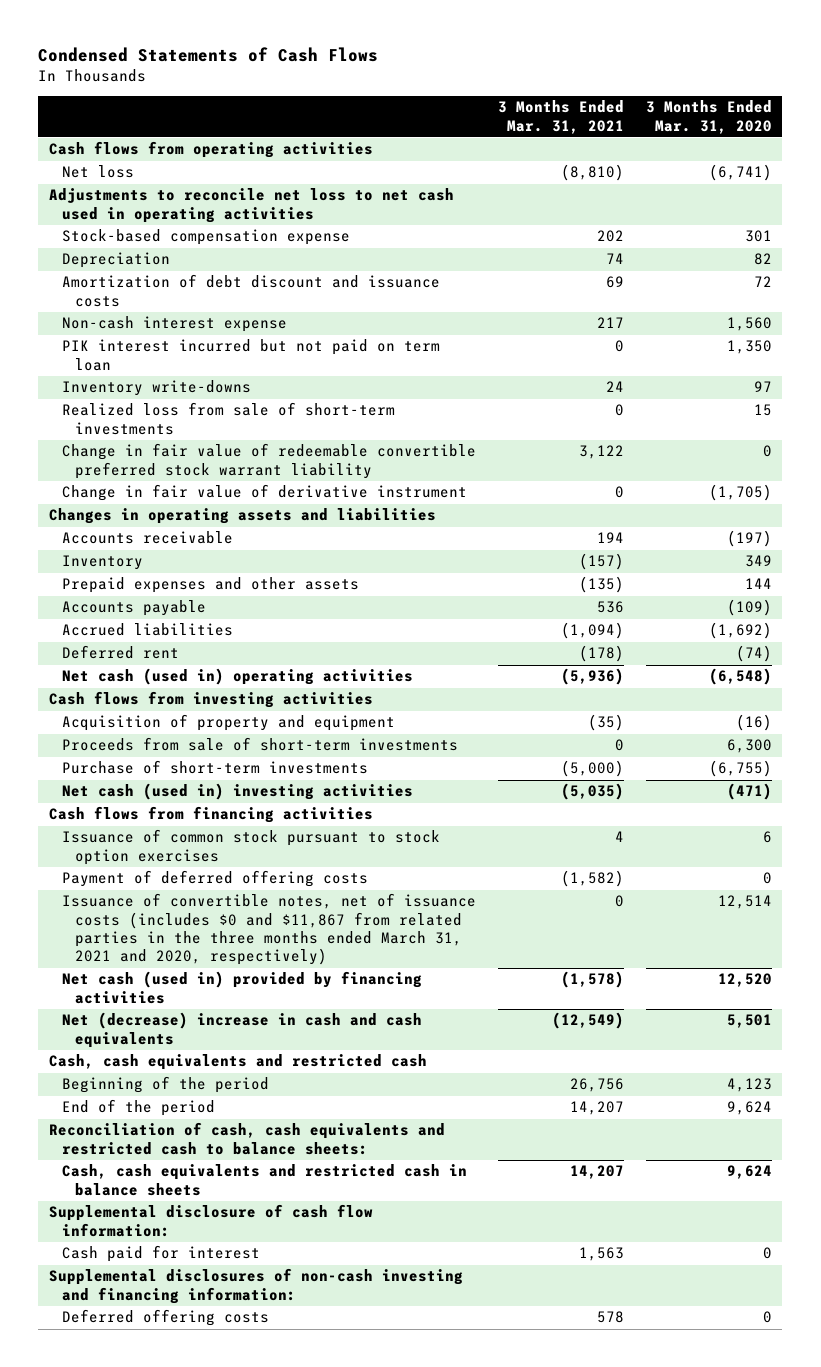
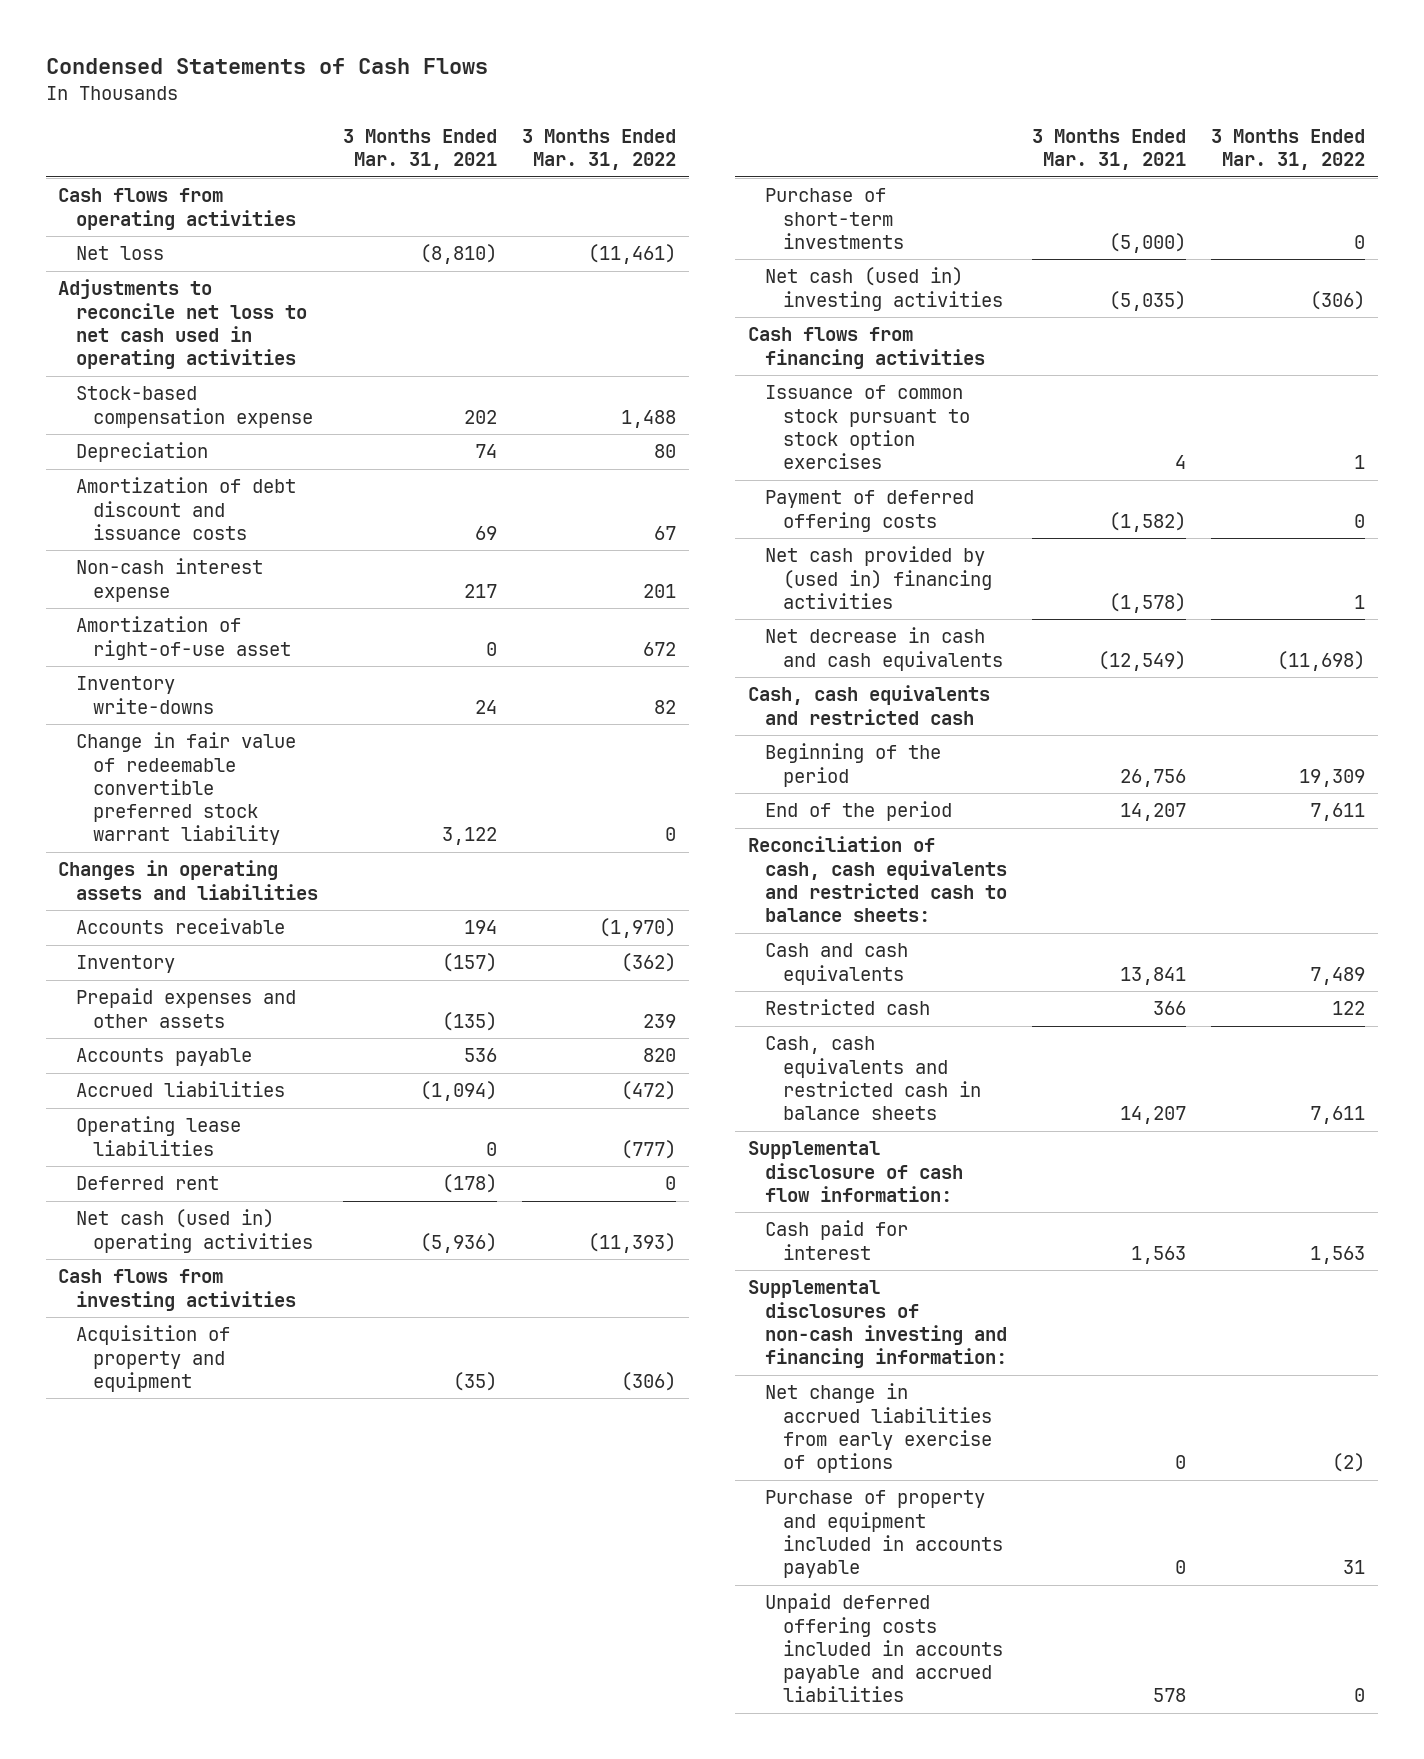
- | 3 Months Ended Mar. 31, 2021 | 3 Months Ended Mar. 31, 2020
+ | 3 Months Ended Mar. 31, 2021 | 3 Months Ended Mar. 31, 2022
- PIK interest incurred but not paid on term loan | 0 | 1,350
+ Amortization of right-of-use asset | 0 | 672
- Realized loss from sale of short-term investments | 0 | 15
- Change in fair value of derivative instrument | 0 | (1,705)
+ Operating lease liabilities | 0 | (777)
- Proceeds from sale of short-term investments | 0 | 6,300
- Issuance of convertible notes, net of issuance costs (includes $0 and $11,867 from related parties in the three months ended March 31, 2021 and 2020, respectively) | 0 | 12,514
- Net cash (used in) provided by financing activities | (1,578) | 12,520
- Net (decrease) increase in cash and cash equivalents | (12,549) | 5,501
+ Net cash provided by (used in) financing activities | (1,578) | 1
+ Net decrease in cash and cash equivalents | (12,549) | (11,698)
+ Cash and cash equivalents | 13,841 | 7,489
+ Restricted cash | 366 | 122
- Deferred offering costs | 578 | 0
+ Net change in accrued liabilities from early exercise of options | 0 | (2)
+ Purchase of property and equipment included in accounts payable | 0 | 31
+ Unpaid deferred offering costs included in accounts payable and accrued liabilities | 578 | 0

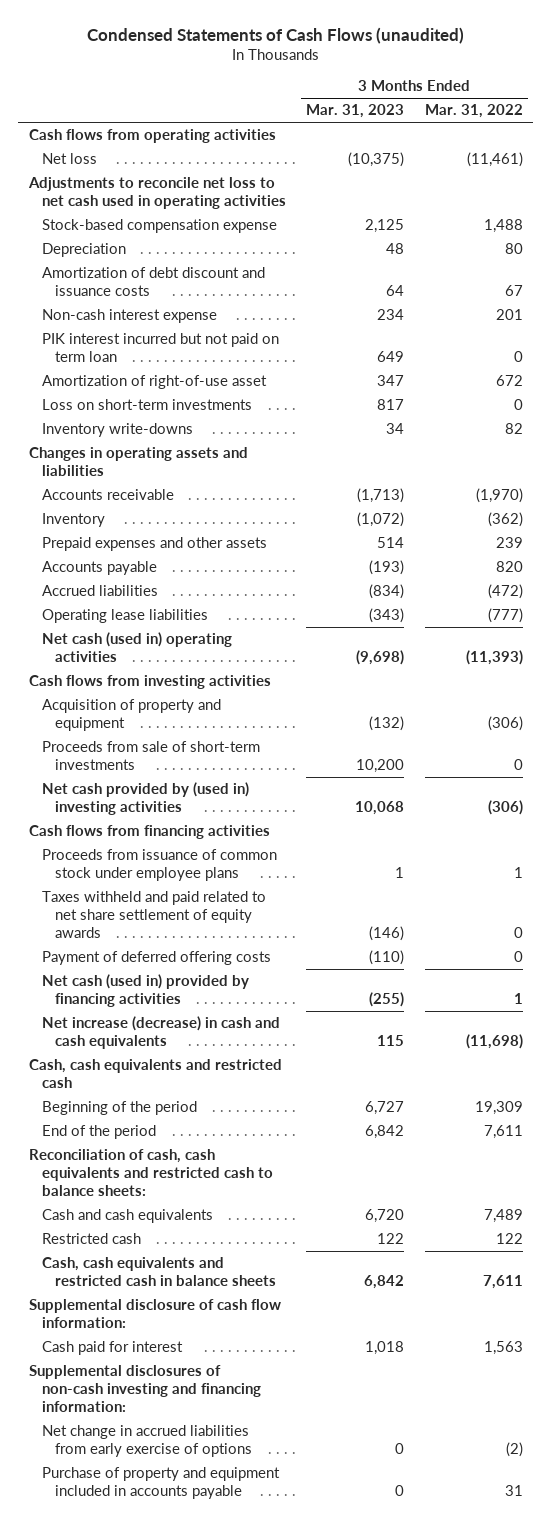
- Condensed Statements of Cash Flows
+ Condensed Statements of Cash Flows (unaudited)
- | 3 Months Ended Mar. 31, 2021 | 3 Months Ended Mar. 31, 2022
+ | 3 Months Ended Mar. 31, 2023 | 3 Months Ended Mar. 31, 2022
+ PIK interest incurred but not paid on term loan | 649 | 0
+ Loss on short-term investments | 817 | 0
- Change in fair value of redeemable convertible preferred stock warrant liability | 3,122 | 0
- Deferred rent | (178) | 0
- Purchase of short-term investments | (5,000) | 0
- Net cash (used in) investing activities | (5,035) | (306)
+ Proceeds from sale of short-term investments | 10,200 | 0
+ Net cash provided by (used in) investing activities | 10,068 | (306)
- Issuance of common stock pursuant to stock option exercises | 4 | 1
+ Proceeds from issuance of common stock under employee plans | 1 | 1
+ Taxes withheld and paid related to net share settlement of equity awards | (146) | 0
- Net cash provided by (used in) financing activities | (1,578) | 1
- Net decrease in cash and cash equivalents | (12,549) | (11,698)
+ Net cash (used in) provided by financing activities | (255) | 1
+ Net increase (decrease) in cash and cash equivalents | 115 | (11,698)
- Unpaid deferred offering costs included in accounts payable and accrued liabilities | 578 | 0

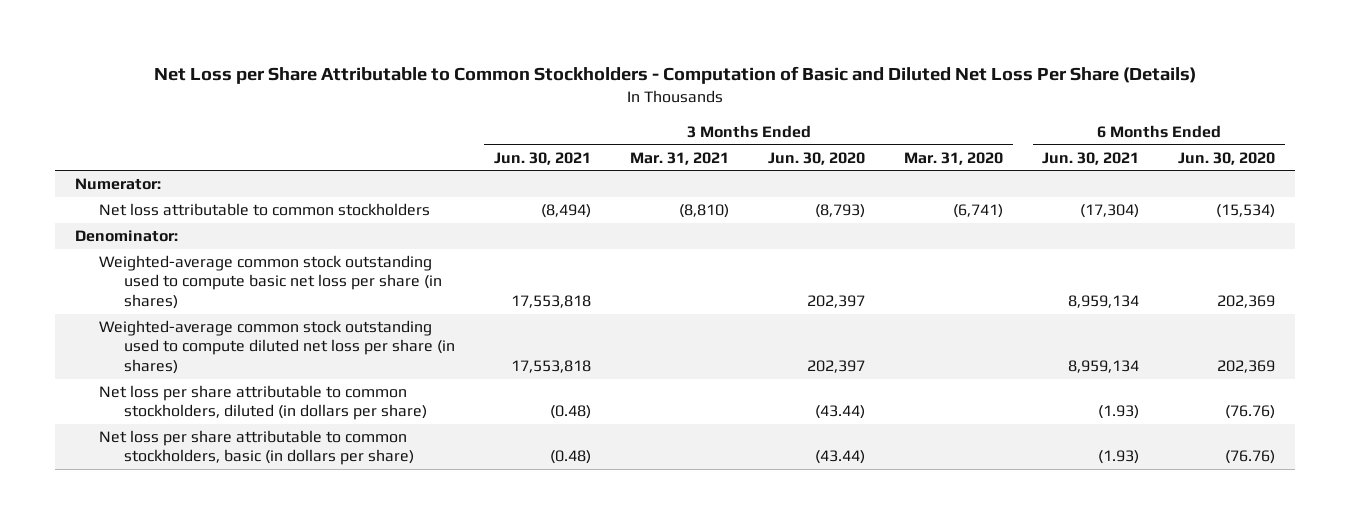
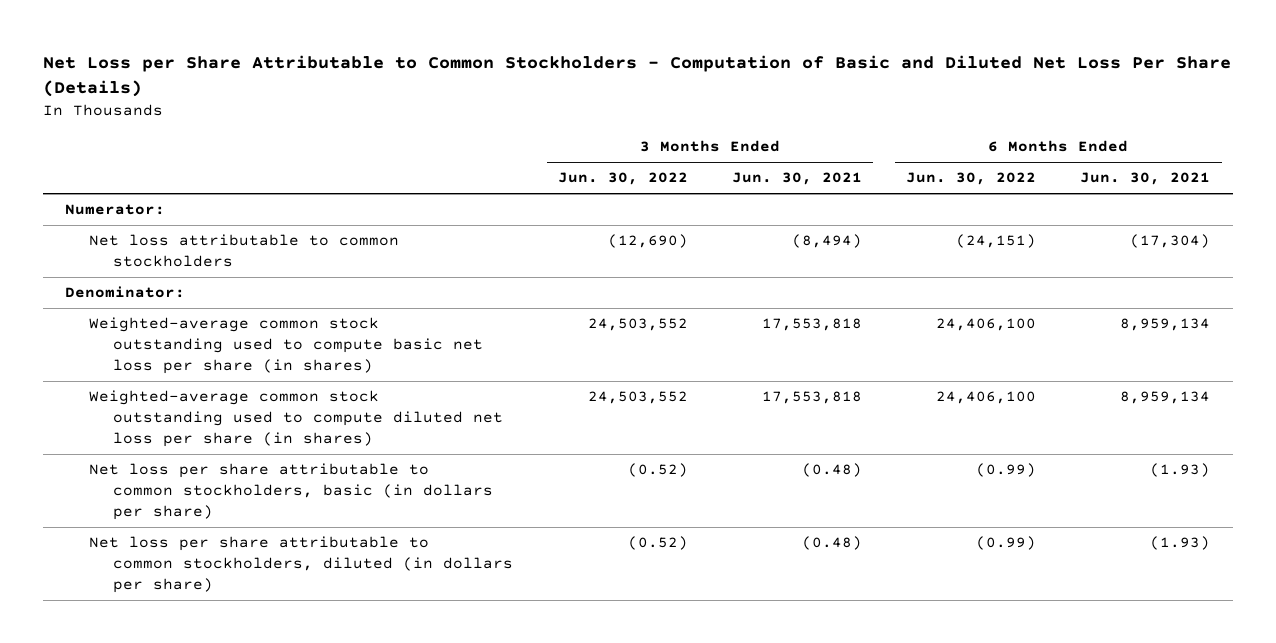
- | 3 Months Ended Jun. 30, 2021 | 3 Months Ended Mar. 31, 2021 | 3 Months Ended Jun. 30, 2020 | 3 Months Ended Mar. 31, 2020 | 6 Months Ended Jun. 30, 2021 | 6 Months Ended Jun. 30, 2020
+ | 3 Months Ended Jun. 30, 2022 | 3 Months Ended Jun. 30, 2021 | 6 Months Ended Jun. 30, 2022 | 6 Months Ended Jun. 30, 2021
moved down: Net loss per share attributable to common stockholders, diluted (in dollars per share) | (0.52) | (0.48) | (0.99) | (1.93)

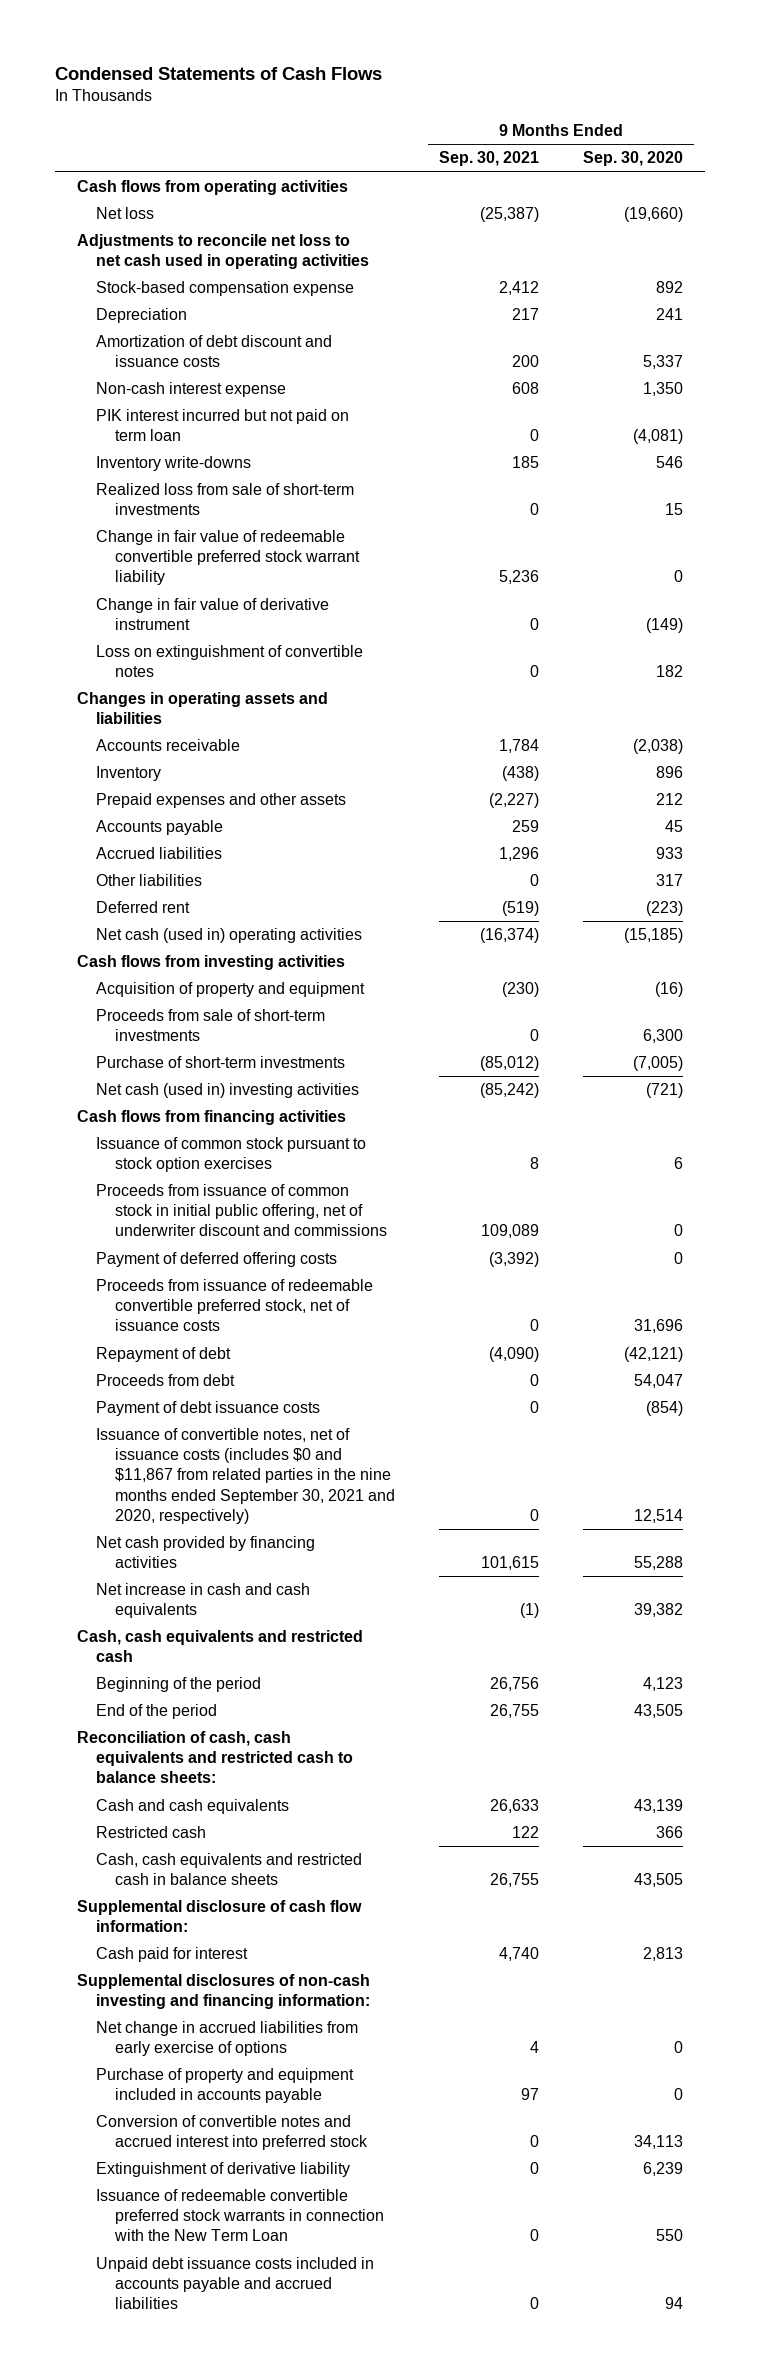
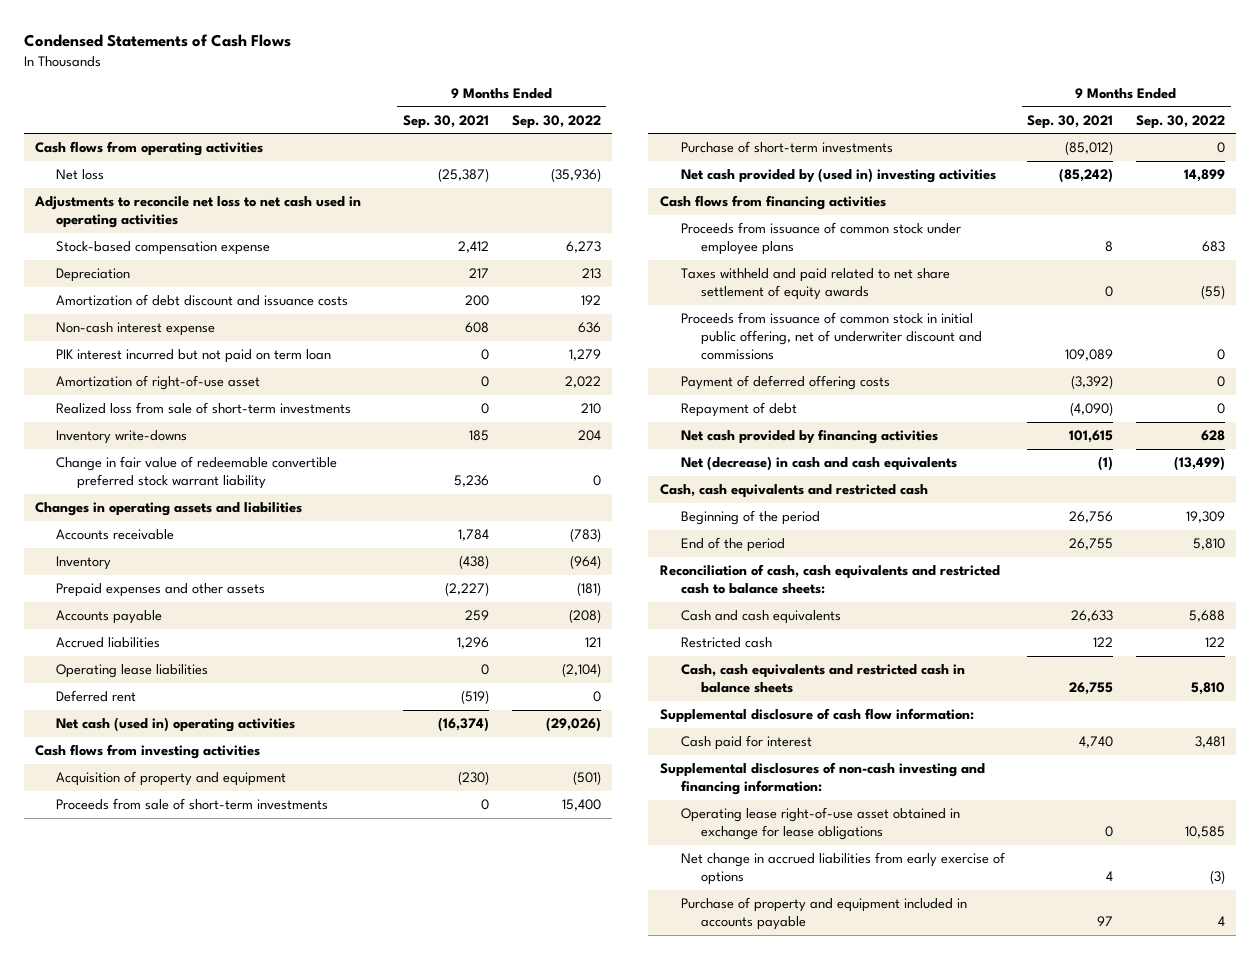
- | 9 Months Ended Sep. 30, 2021 | 9 Months Ended Sep. 30, 2020
+ | 9 Months Ended Sep. 30, 2021 | 9 Months Ended Sep. 30, 2022
+ Amortization of right-of-use asset | 0 | 2,022
moved down: Inventory write-downs | 185 | 204
- Change in fair value of derivative instrument | 0 | (149)
- Loss on extinguishment of convertible notes | 0 | 182
- Other liabilities | 0 | 317
+ Operating lease liabilities | 0 | (2,104)
- Net cash (used in) investing activities | (85,242) | (721)
+ Net cash provided by (used in) investing activities | (85,242) | 14,899
- Issuance of common stock pursuant to stock option exercises | 8 | 6
+ Proceeds from issuance of common stock under employee plans | 8 | 683
+ Taxes withheld and paid related to net share settlement of equity awards | 0 | (55)
- Proceeds from issuance of redeemable convertible preferred stock, net of issuance costs | 0 | 31,696
- Proceeds from debt | 0 | 54,047
- Payment of debt issuance costs | 0 | (854)
- Issuance of convertible notes, net of issuance costs (includes $0 and $11,867 from related parties in the nine months ended September 30, 2021 and 2020, respectively) | 0 | 12,514
- Net increase in cash and cash equivalents | (1) | 39,382
+ Net (decrease) in cash and cash equivalents | (1) | (13,499)
+ Operating lease right-of-use asset obtained in exchange for lease obligations | 0 | 10,585
- Conversion of convertible notes and accrued interest into preferred stock | 0 | 34,113
- Extinguishment of derivative liability | 0 | 6,239
- Issuance of redeemable convertible preferred stock warrants in connection with the New Term Loan | 0 | 550
- Unpaid debt issuance costs included in accounts payable and accrued liabilities | 0 | 94

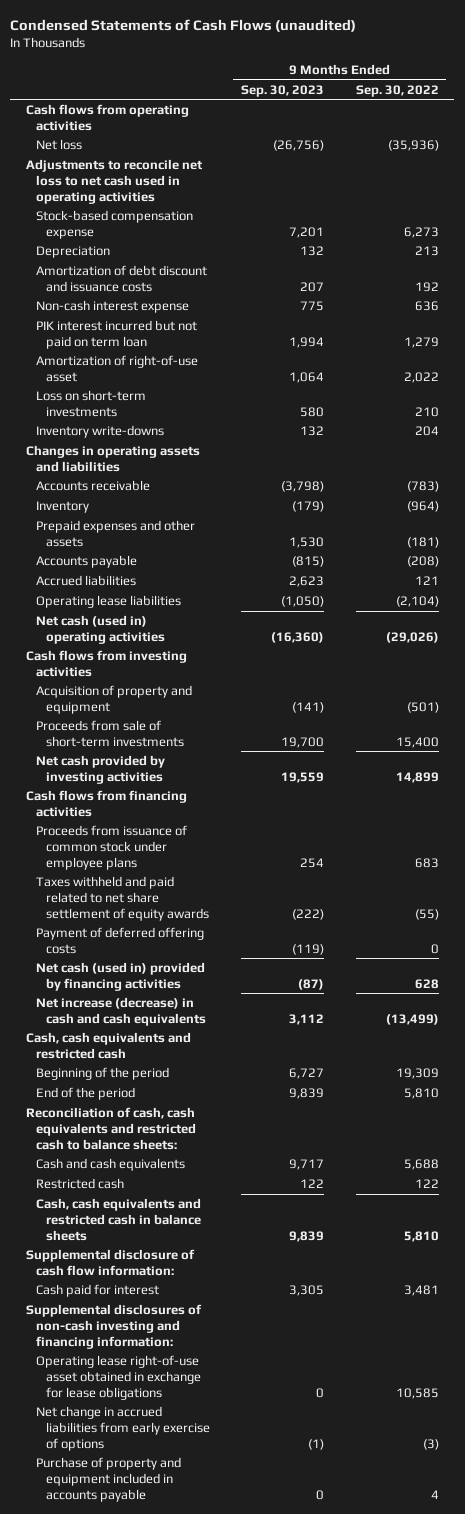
- Condensed Statements of Cash Flows
+ Condensed Statements of Cash Flows (unaudited)
- | 9 Months Ended Sep. 30, 2021 | 9 Months Ended Sep. 30, 2022
+ | 9 Months Ended Sep. 30, 2023 | 9 Months Ended Sep. 30, 2022
- Realized loss from sale of short-term investments | 0 | 210
+ Loss on short-term investments | 580 | 210
- Change in fair value of redeemable convertible preferred stock warrant liability | 5,236 | 0
- Deferred rent | (519) | 0
- Purchase of short-term investments | (85,012) | 0
- Net cash provided by (used in) investing activities | (85,242) | 14,899
+ Net cash provided by investing activities | 19,559 | 14,899
- Proceeds from issuance of common stock in initial public offering, net of underwriter discount and commissions | 109,089 | 0
- Repayment of debt | (4,090) | 0
- Net cash provided by financing activities | 101,615 | 628
- Net (decrease) in cash and cash equivalents | (1) | (13,499)
+ Net cash (used in) provided by financing activities | (87) | 628
+ Net increase (decrease) in cash and cash equivalents | 3,112 | (13,499)

